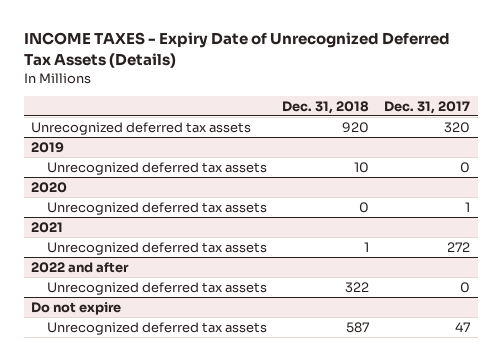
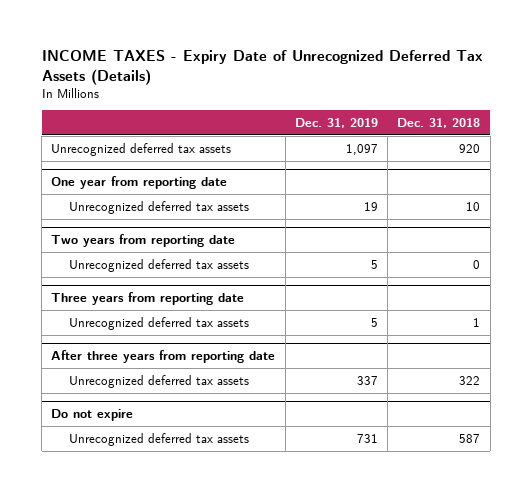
- | Dec. 31, 2018 | Dec. 31, 2017
+ | Dec. 31, 2019 | Dec. 31, 2018
- 2019
+ One year from reporting date
- 2020
+ Two years from reporting date
- 2021
+ Three years from reporting date
- 2022 and after
+ After three years from reporting date

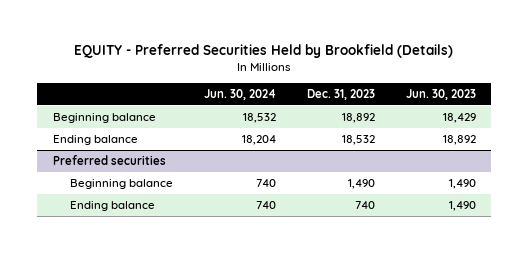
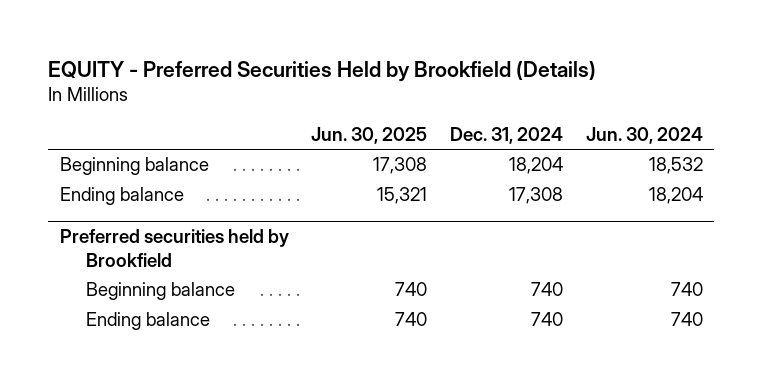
- | Jun. 30, 2024 | Dec. 31, 2023 | Jun. 30, 2023
+ | Jun. 30, 2025 | Dec. 31, 2024 | Jun. 30, 2024
- Preferred securities
+ Preferred securities held by Brookfield

